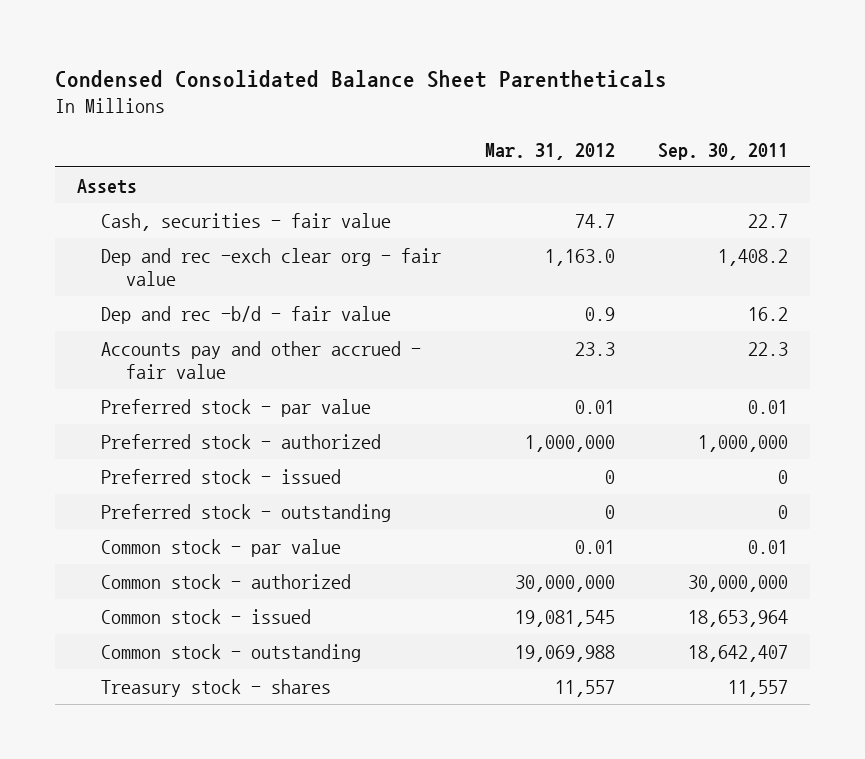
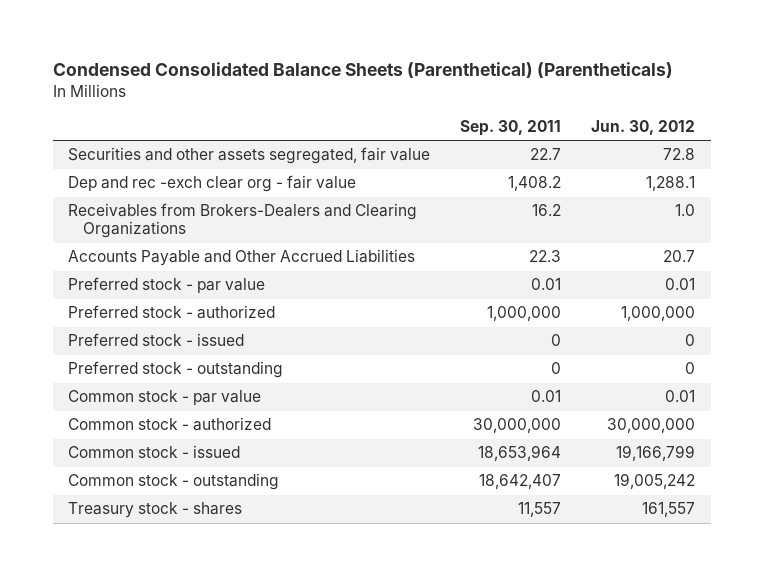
- Condensed Consolidated Balance Sheet Parentheticals
+ Condensed Consolidated Balance Sheets (Parenthetical) (Parentheticals)
- | Mar. 31, 2012 | Sep. 30, 2011
+ | Sep. 30, 2011 | Jun. 30, 2012
- Assets
- Cash, securities - fair value | 74.7 | 22.7
+ Securities and other assets segregated, fair value | 22.7 | 72.8
- Dep and rec -b/d - fair value | 0.9 | 16.2
- Accounts pay and other accrued - fair value | 23.3 | 22.3
+ Receivables from Brokers-Dealers and Clearing Organizations | 16.2 | 1.0
+ Accounts Payable and Other Accrued Liabilities | 22.3 | 20.7

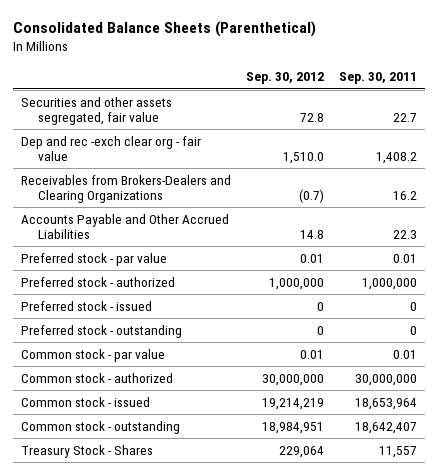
- Condensed Consolidated Balance Sheets (Parenthetical) (Parentheticals)
+ Consolidated Balance Sheets (Parenthetical)
- | Sep. 30, 2011 | Jun. 30, 2012
+ | Sep. 30, 2012 | Sep. 30, 2011
- Treasury stock - shares | 11,557 | 161,557
+ Treasury Stock - Shares | 229,064 | 11,557

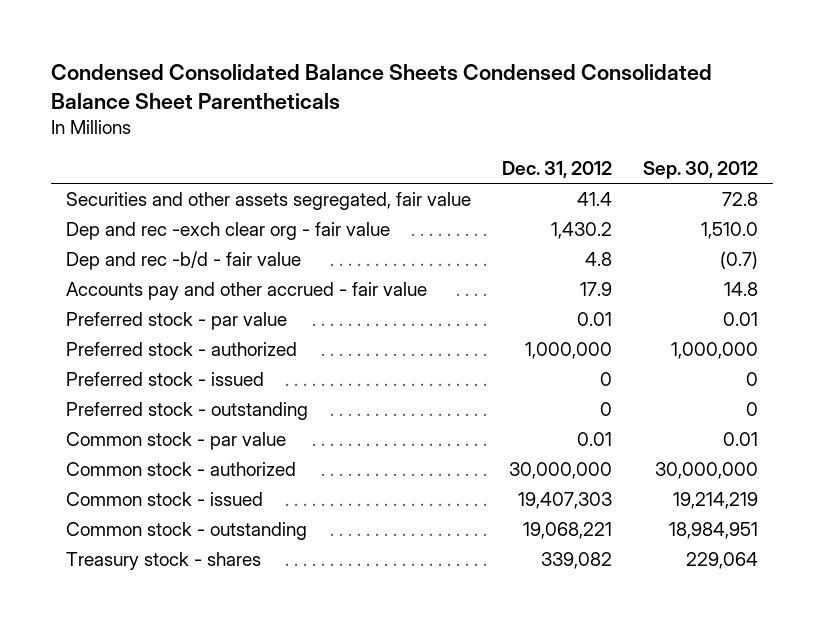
- Consolidated Balance Sheets (Parenthetical)
+ Condensed Consolidated Balance Sheets Condensed Consolidated Balance Sheet Parentheticals
- | Sep. 30, 2012 | Sep. 30, 2011
+ | Dec. 31, 2012 | Sep. 30, 2012
- Receivables from Brokers-Dealers and Clearing Organizations | (0.7) | 16.2
- Accounts Payable and Other Accrued Liabilities | 14.8 | 22.3
+ Dep and rec -b/d - fair value | 4.8 | (0.7)
+ Accounts pay and other accrued - fair value | 17.9 | 14.8
- Treasury Stock - Shares | 229,064 | 11,557
+ Treasury stock - shares | 339,082 | 229,064

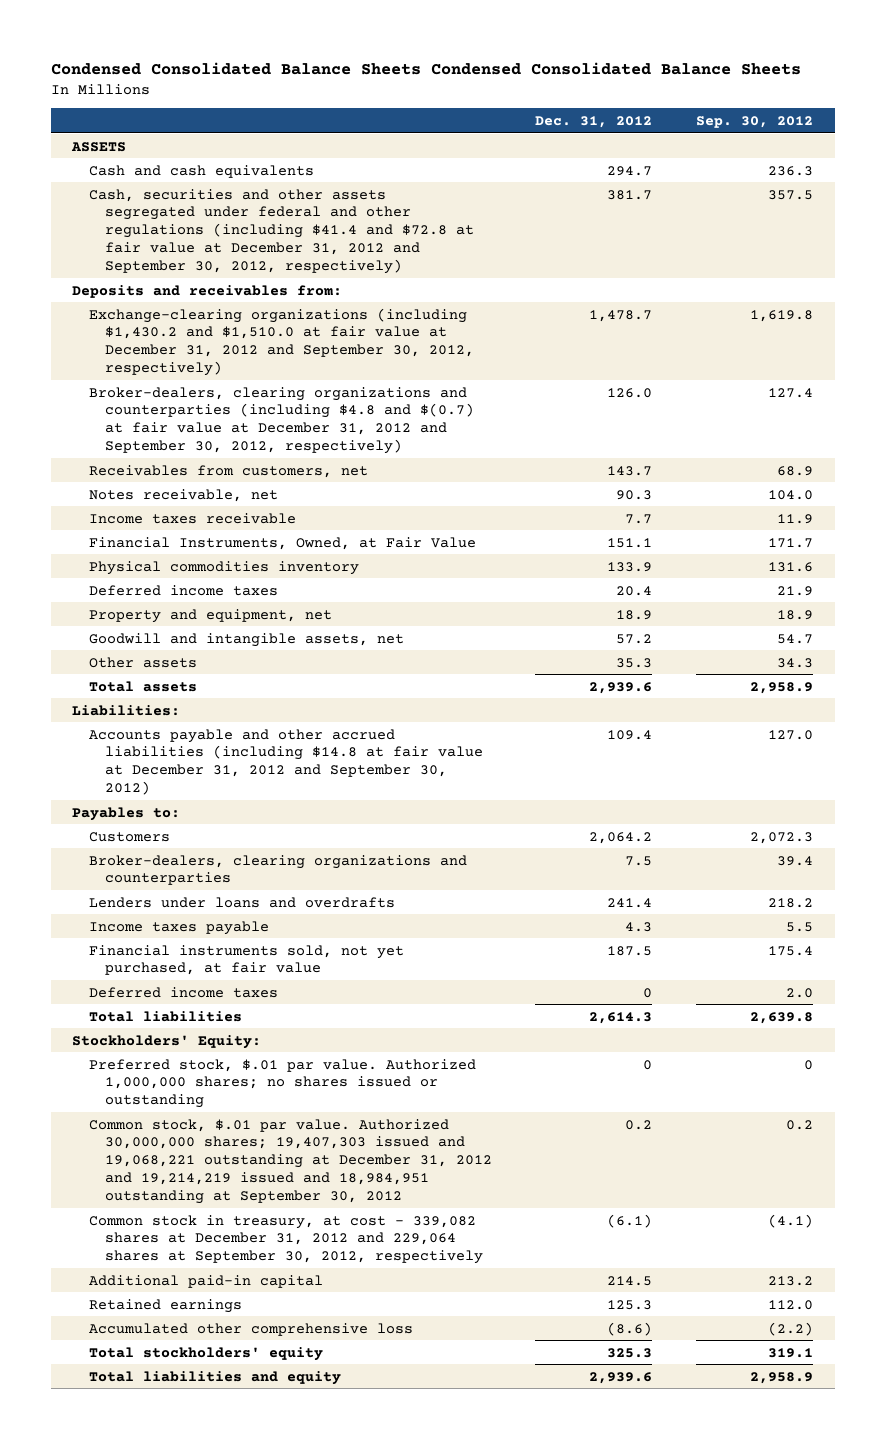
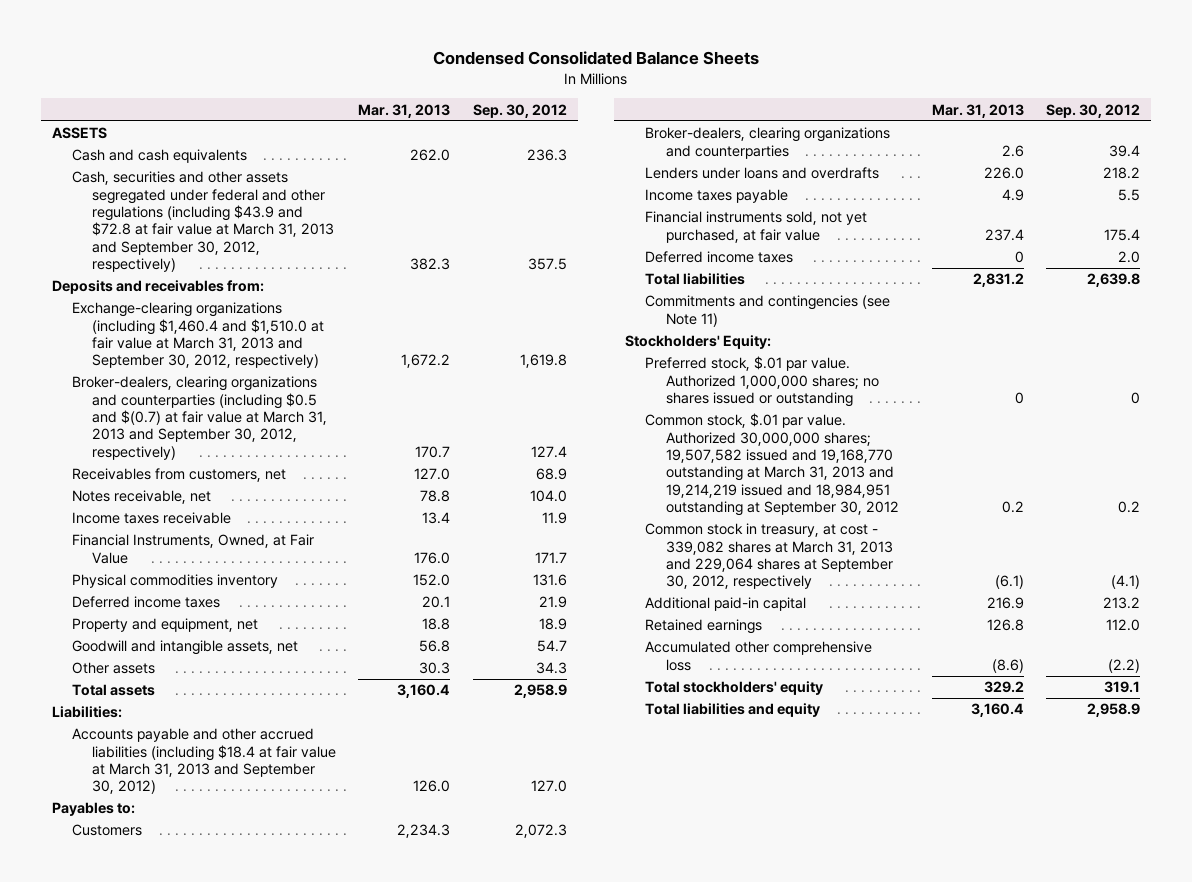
- Condensed Consolidated Balance Sheets Condensed Consolidated Balance Sheets
+ Condensed Consolidated Balance Sheets
- | Dec. 31, 2012 | Sep. 30, 2012
+ | Mar. 31, 2013 | Sep. 30, 2012
- Cash, securities and other assets segregated under federal and other regulations (including $41.4 and $72.8 at fair value at December 31, 2012 and September 30, 2012, respectively) | 381.7 | 357.5
+ Cash, securities and other assets segregated under federal and other regulations (including $43.9 and $72.8 at fair value at March 31, 2013 and September 30, 2012, respectively) | 382.3 | 357.5
- Exchange-clearing organizations (including $1,430.2 and $1,510.0 at fair value at December 31, 2012 and September 30, 2012, respectively) | 1,478.7 | 1,619.8
- Broker-dealers, clearing organizations and counterparties (including $4.8 and $(0.7) at fair value at December 31, 2012 and September 30, 2012, respectively) | 126.0 | 127.4
+ Exchange-clearing organizations (including $1,460.4 and $1,510.0 at fair value at March 31, 2013 and September 30, 2012, respectively) | 1,672.2 | 1,619.8
+ Broker-dealers, clearing organizations and counterparties (including $0.5 and $(0.7) at fair value at March 31, 2013 and September 30, 2012, respectively) | 170.7 | 127.4
- Accounts payable and other accrued liabilities (including $14.8 at fair value at December 31, 2012 and September 30, 2012) | 109.4 | 127.0
+ Accounts payable and other accrued liabilities (including $18.4 at fair value at March 31, 2013 and September 30, 2012) | 126.0 | 127.0
+ Commitments and contingencies (see Note 11)
- Common stock, $.01 par value. Authorized 30,000,000 shares; 19,407,303 issued and 19,068,221 outstanding at December 31, 2012 and 19,214,219 issued and 18,984,951 outstanding at September 30, 2012 | 0.2 | 0.2
- Common stock in treasury, at cost - 339,082 shares at December 31, 2012 and 229,064 shares at September 30, 2012, respectively | (6.1) | (4.1)
+ Common stock, $.01 par value. Authorized 30,000,000 shares; 19,507,582 issued and 19,168,770 outstanding at March 31, 2013 and 19,214,219 issued and 18,984,951 outstanding at September 30, 2012 | 0.2 | 0.2
+ Common stock in treasury, at cost - 339,082 shares at March 31, 2013 and 229,064 shares at September 30, 2012, respectively | (6.1) | (4.1)

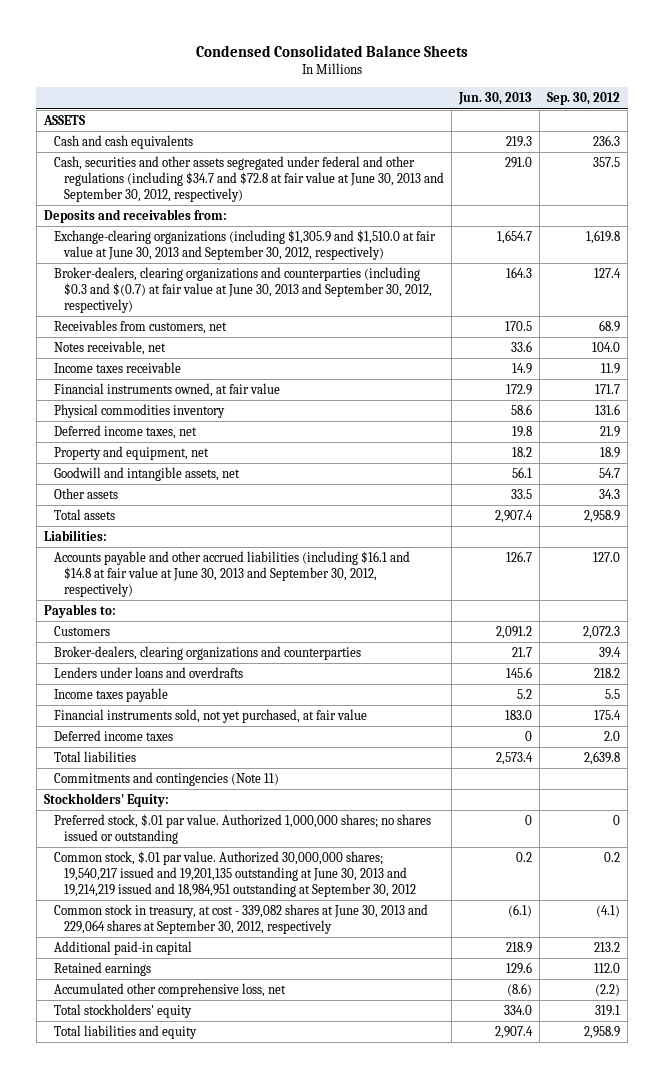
- | Mar. 31, 2013 | Sep. 30, 2012
+ | Jun. 30, 2013 | Sep. 30, 2012
- Cash, securities and other assets segregated under federal and other regulations (including $43.9 and $72.8 at fair value at March 31, 2013 and September 30, 2012, respectively) | 382.3 | 357.5
+ Cash, securities and other assets segregated under federal and other regulations (including $34.7 and $72.8 at fair value at June 30, 2013 and September 30, 2012, respectively) | 291.0 | 357.5
- Exchange-clearing organizations (including $1,460.4 and $1,510.0 at fair value at March 31, 2013 and September 30, 2012, respectively) | 1,672.2 | 1,619.8
- Broker-dealers, clearing organizations and counterparties (including $0.5 and $(0.7) at fair value at March 31, 2013 and September 30, 2012, respectively) | 170.7 | 127.4
+ Exchange-clearing organizations (including $1,305.9 and $1,510.0 at fair value at June 30, 2013 and September 30, 2012, respectively) | 1,654.7 | 1,619.8
+ Broker-dealers, clearing organizations and counterparties (including $0.3 and $(0.7) at fair value at June 30, 2013 and September 30, 2012, respectively) | 164.3 | 127.4
- Financial Instruments, Owned, at Fair Value | 176.0 | 171.7
+ Financial instruments owned, at fair value | 172.9 | 171.7
- Deferred income taxes | 20.1 | 21.9
+ Deferred income taxes, net | 19.8 | 21.9
- Accounts payable and other accrued liabilities (including $18.4 at fair value at March 31, 2013 and September 30, 2012) | 126.0 | 127.0
+ Accounts payable and other accrued liabilities (including $16.1 and $14.8 at fair value at June 30, 2013 and September 30, 2012, respectively) | 126.7 | 127.0
- Commitments and contingencies (see Note 11)
+ Commitments and contingencies (Note 11)
- Common stock, $.01 par value. Authorized 30,000,000 shares; 19,507,582 issued and 19,168,770 outstanding at March 31, 2013 and 19,214,219 issued and 18,984,951 outstanding at September 30, 2012 | 0.2 | 0.2
- Common stock in treasury, at cost - 339,082 shares at March 31, 2013 and 229,064 shares at September 30, 2012, respectively | (6.1) | (4.1)
+ Common stock, $.01 par value. Authorized 30,000,000 shares; 19,540,217 issued and 19,201,135 outstanding at June 30, 2013 and 19,214,219 issued and 18,984,951 outstanding at September 30, 2012 | 0.2 | 0.2
+ Common stock in treasury, at cost - 339,082 shares at June 30, 2013 and 229,064 shares at September 30, 2012, respectively | (6.1) | (4.1)
- Accumulated other comprehensive loss | (8.6) | (2.2)
+ Accumulated other comprehensive loss, net | (8.6) | (2.2)

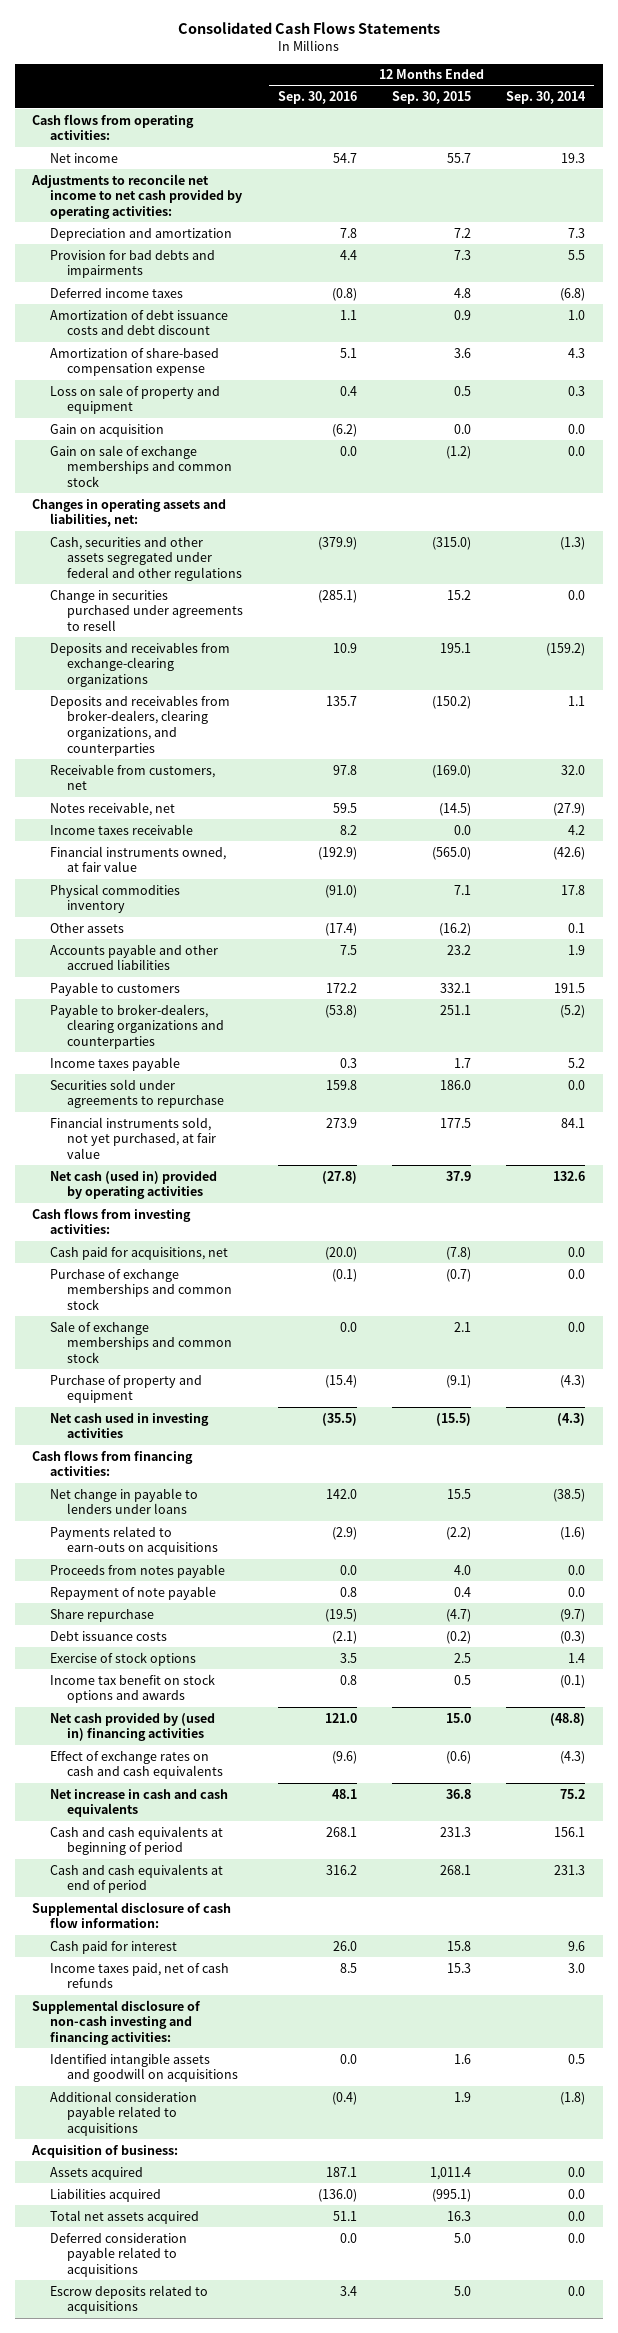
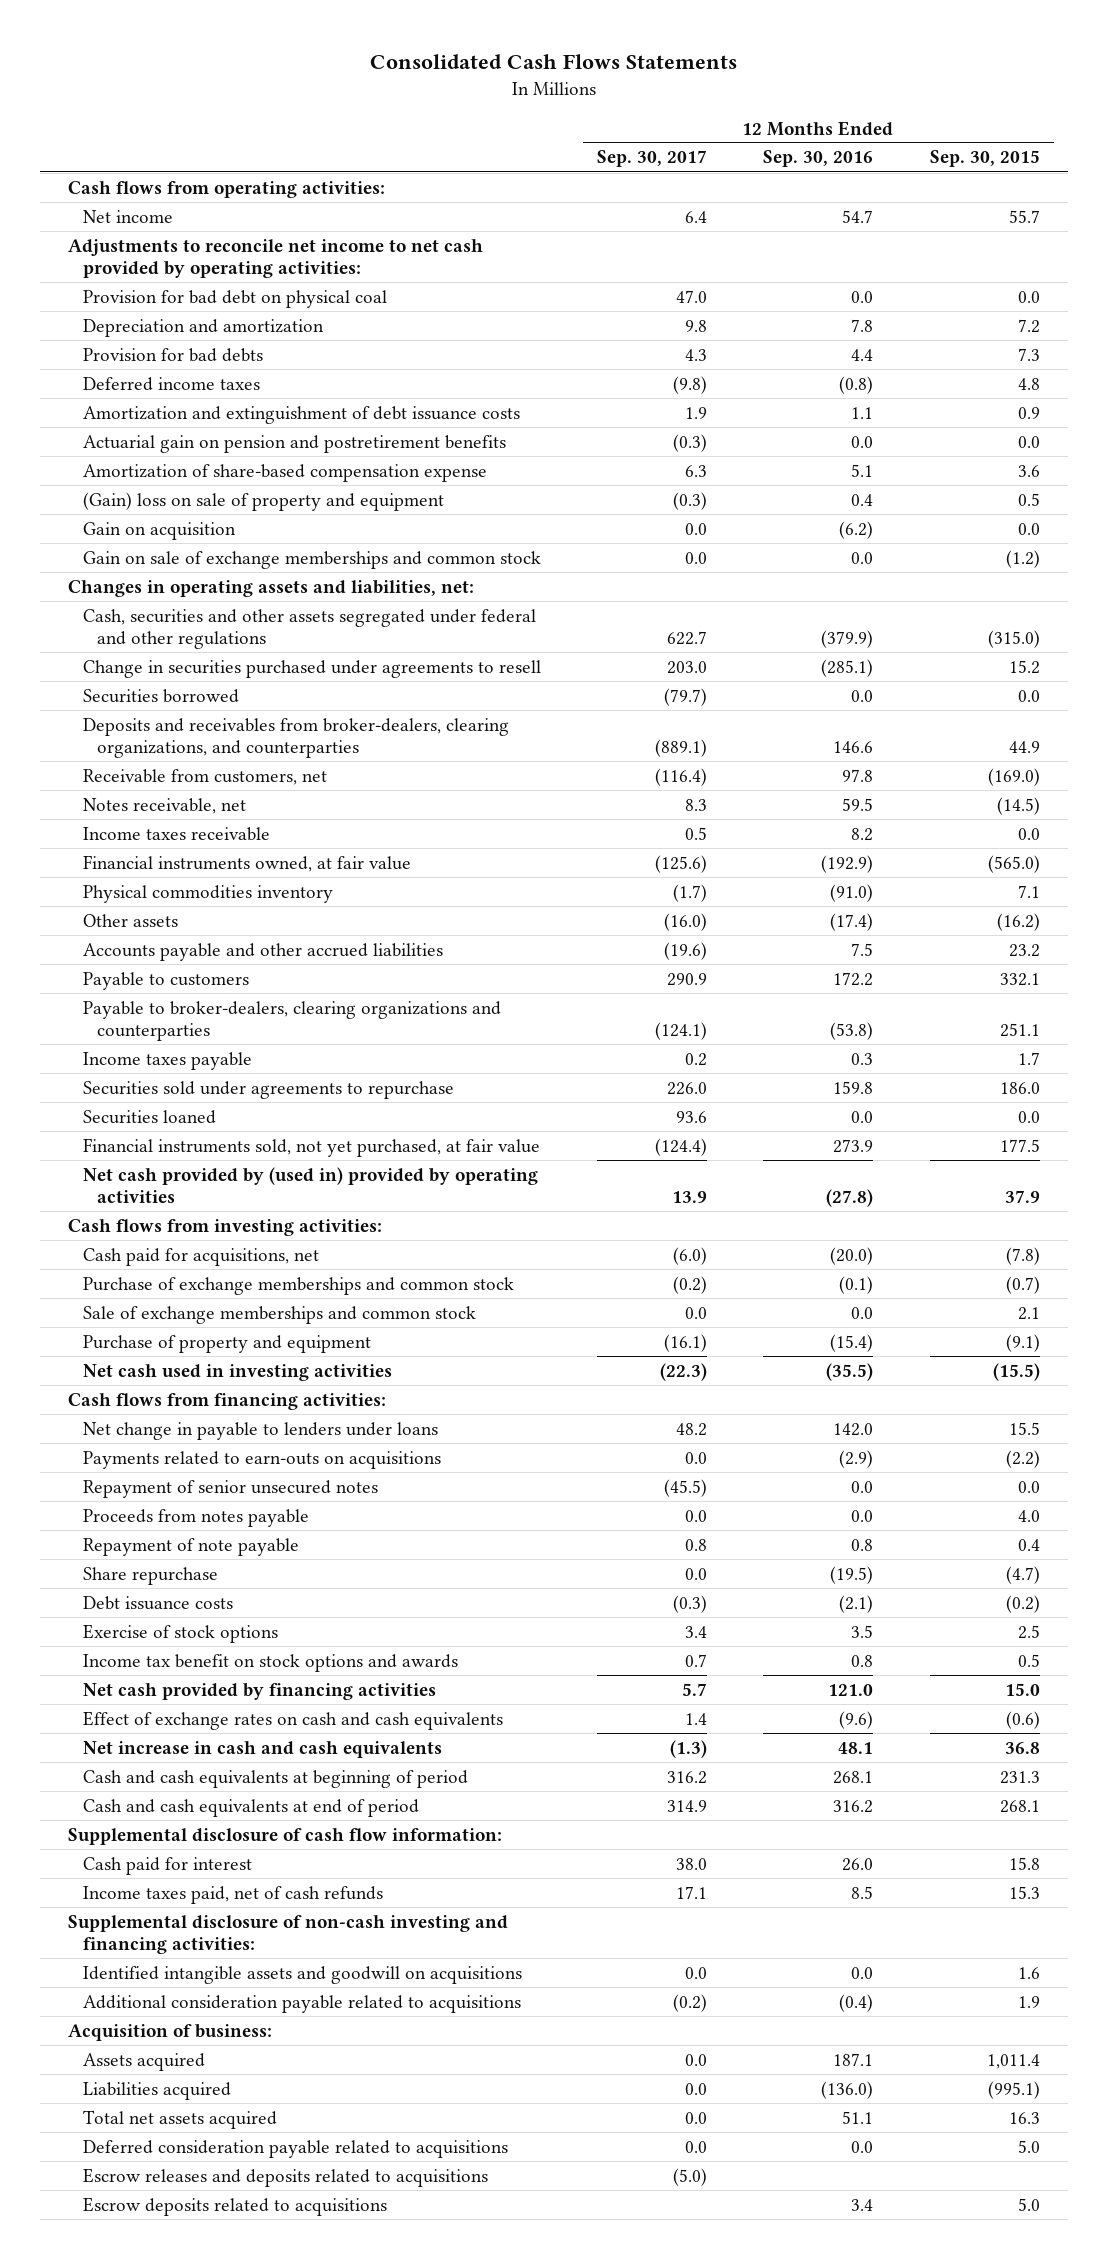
- | 12 Months Ended Sep. 30, 2016 | 12 Months Ended Sep. 30, 2015 | 12 Months Ended Sep. 30, 2014
+ | 12 Months Ended Sep. 30, 2017 | 12 Months Ended Sep. 30, 2016 | 12 Months Ended Sep. 30, 2015
+ Provision for bad debt on physical coal | 47.0 | 0.0 | 0.0
- Provision for bad debts and impairments | 4.4 | 7.3 | 5.5
+ Provision for bad debts | 4.3 | 4.4 | 7.3
- Amortization of debt issuance costs and debt discount | 1.1 | 0.9 | 1.0
+ Amortization and extinguishment of debt issuance costs | 1.9 | 1.1 | 0.9
+ Actuarial gain on pension and postretirement benefits | (0.3) | 0.0 | 0.0
- Loss on sale of property and equipment | 0.4 | 0.5 | 0.3
+ (Gain) loss on sale of property and equipment | (0.3) | 0.4 | 0.5
- Deposits and receivables from exchange-clearing organizations | 10.9 | 195.1 | (159.2)
- Deposits and receivables from broker-dealers, clearing organizations, and counterparties | 135.7 | (150.2) | 1.1
+ Securities borrowed | (79.7) | 0.0 | 0.0
+ Deposits and receivables from broker-dealers, clearing organizations, and counterparties | (889.1) | 146.6 | 44.9
+ Securities loaned | 93.6 | 0.0 | 0.0
- Net cash (used in) provided by operating activities | (27.8) | 37.9 | 132.6
+ Net cash provided by (used in) provided by operating activities | 13.9 | (27.8) | 37.9
+ Repayment of senior unsecured notes | (45.5) | 0.0 | 0.0
- Net cash provided by (used in) financing activities | 121.0 | 15.0 | (48.8)
+ Net cash provided by financing activities | 5.7 | 121.0 | 15.0
+ Escrow releases and deposits related to acquisitions | (5.0) | |

